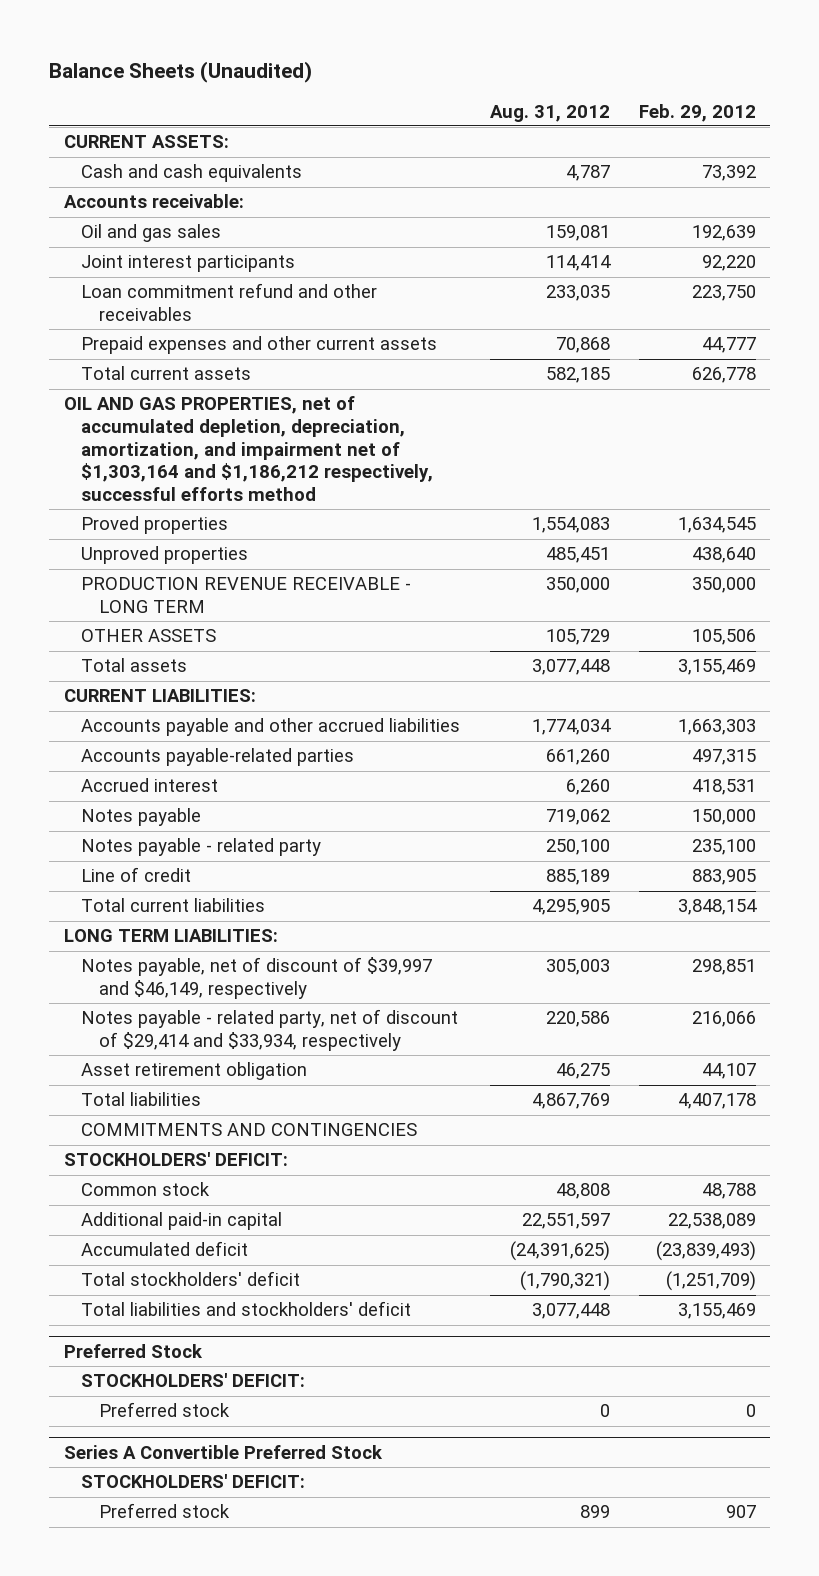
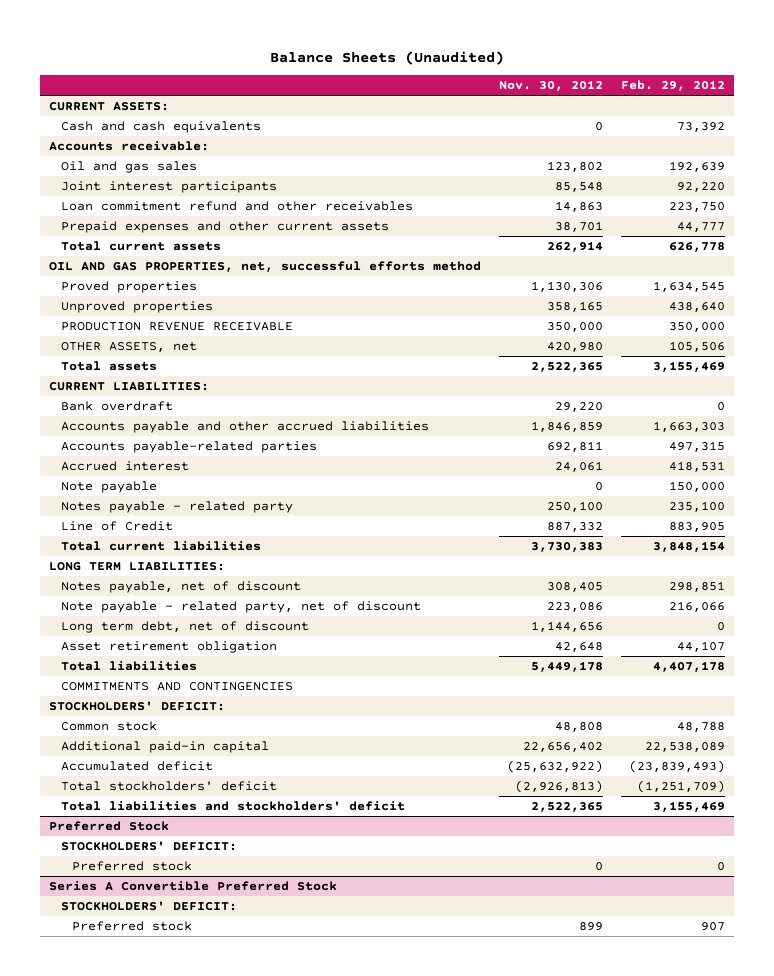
- | Aug. 31, 2012 | Feb. 29, 2012
+ | Nov. 30, 2012 | Feb. 29, 2012
- OIL AND GAS PROPERTIES, net of accumulated depletion, depreciation, amortization, and impairment net of $1,303,164 and $1,186,212 respectively, successful efforts method
+ OIL AND GAS PROPERTIES, net, successful efforts method
- PRODUCTION REVENUE RECEIVABLE - LONG TERM | 350,000 | 350,000
- OTHER ASSETS | 105,729 | 105,506
+ PRODUCTION REVENUE RECEIVABLE | 350,000 | 350,000
+ OTHER ASSETS, net | 420,980 | 105,506
+ Bank overdraft | 29,220 | 0
- Notes payable | 719,062 | 150,000
+ Note payable | 0 | 150,000
- Line of credit | 885,189 | 883,905
+ Line of Credit | 887,332 | 883,905
- Notes payable, net of discount of $39,997 and $46,149, respectively | 305,003 | 298,851
- Notes payable - related party, net of discount of $29,414 and $33,934, respectively | 220,586 | 216,066
+ Notes payable, net of discount | 308,405 | 298,851
+ Note payable - related party, net of discount | 223,086 | 216,066
+ Long term debt, net of discount | 1,144,656 | 0

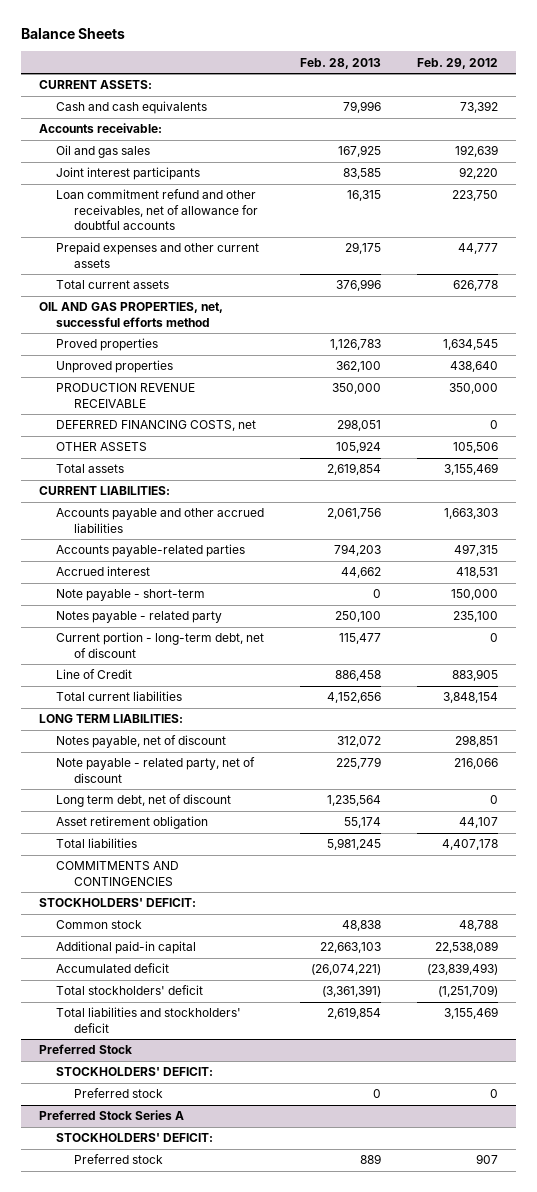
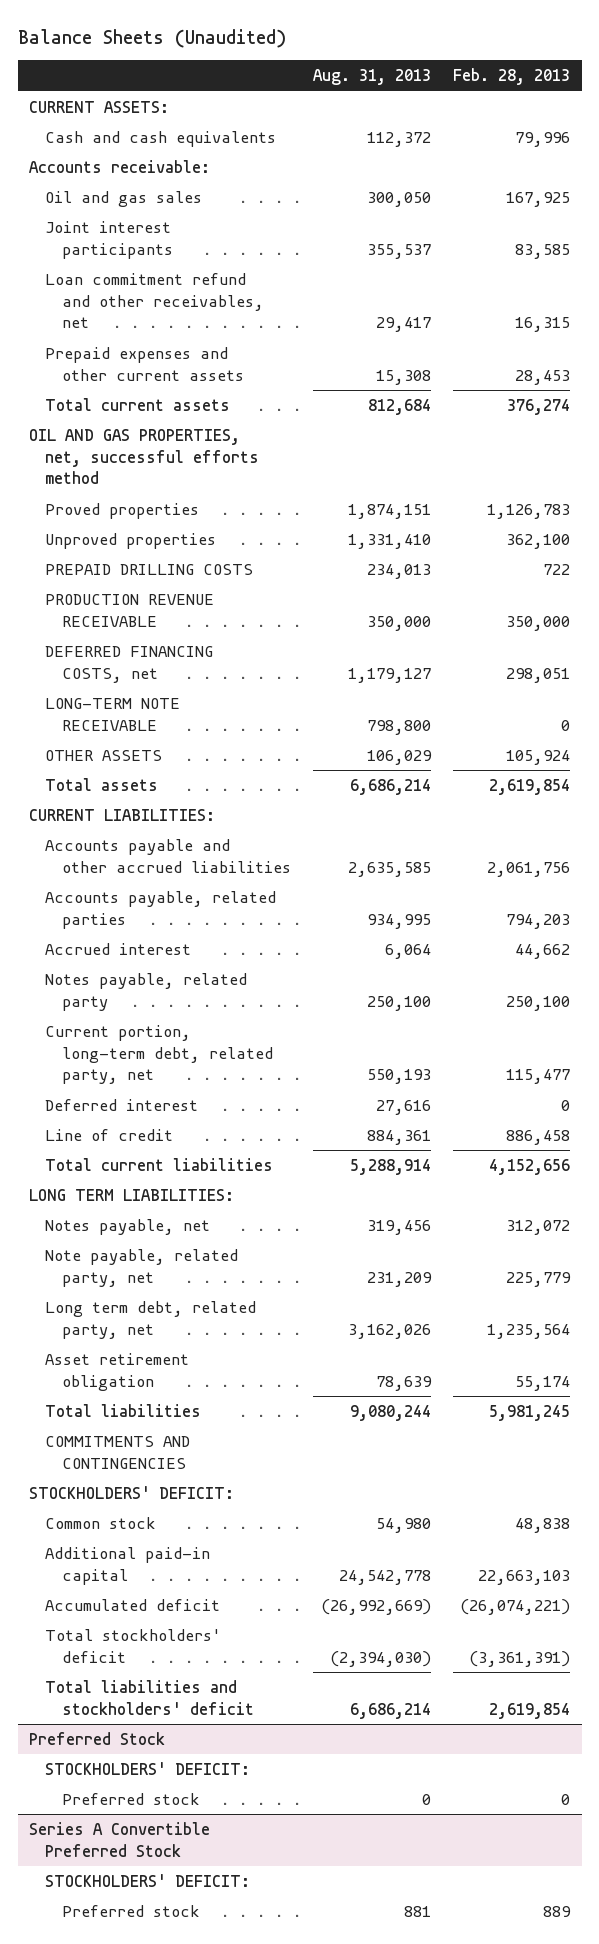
- Balance Sheets
+ Balance Sheets (Unaudited)
- | Feb. 28, 2013 | Feb. 29, 2012
+ | Aug. 31, 2013 | Feb. 28, 2013
- Loan commitment refund and other receivables, net of allowance for doubtful accounts | 16,315 | 223,750
- Prepaid expenses and other current assets | 29,175 | 44,777
- Total current assets | 376,996 | 626,778
+ Loan commitment refund and other receivables, net | 29,417 | 16,315
+ Prepaid expenses and other current assets | 15,308 | 28,453
+ Total current assets | 812,684 | 376,274
+ PREPAID DRILLING COSTS | 234,013 | 722
+ LONG-TERM NOTE RECEIVABLE | 798,800 | 0
- Accounts payable-related parties | 794,203 | 497,315
+ Accounts payable, related parties | 934,995 | 794,203
- Note payable - short-term | 0 | 150,000
- Notes payable - related party | 250,100 | 235,100
- Current portion - long-term debt, net of discount | 115,477 | 0
- Line of Credit | 886,458 | 883,905
+ Notes payable, related party | 250,100 | 250,100
+ Current portion, long-term debt, related party, net | 550,193 | 115,477
+ Deferred interest | 27,616 | 0
+ Line of credit | 884,361 | 886,458
- Notes payable, net of discount | 312,072 | 298,851
- Note payable - related party, net of discount | 225,779 | 216,066
- Long term debt, net of discount | 1,235,564 | 0
+ Notes payable, net | 319,456 | 312,072
+ Note payable, related party, net | 231,209 | 225,779
+ Long term debt, related party, net | 3,162,026 | 1,235,564
- Preferred Stock Series A
+ Series A Convertible Preferred Stock

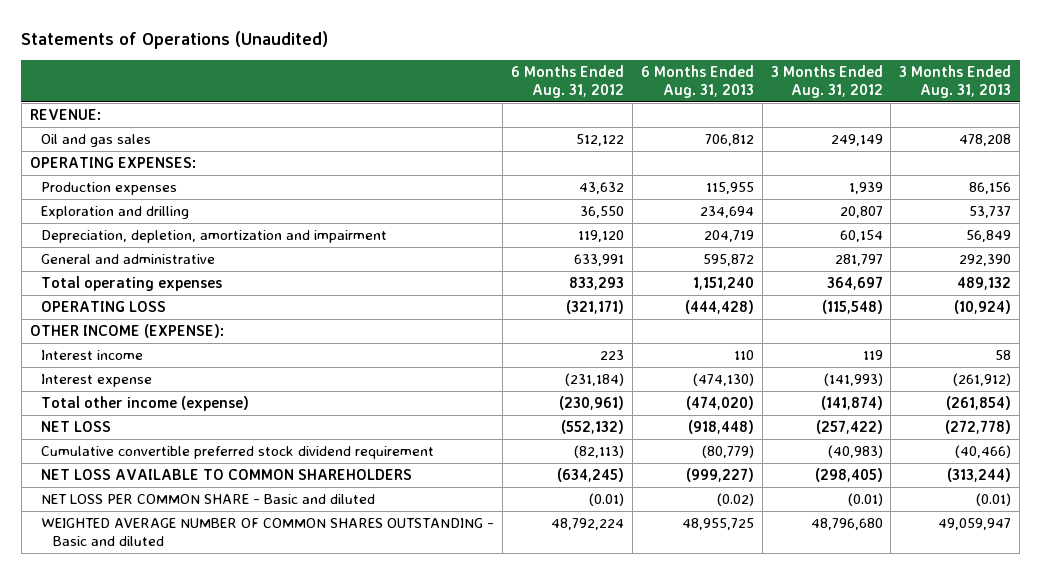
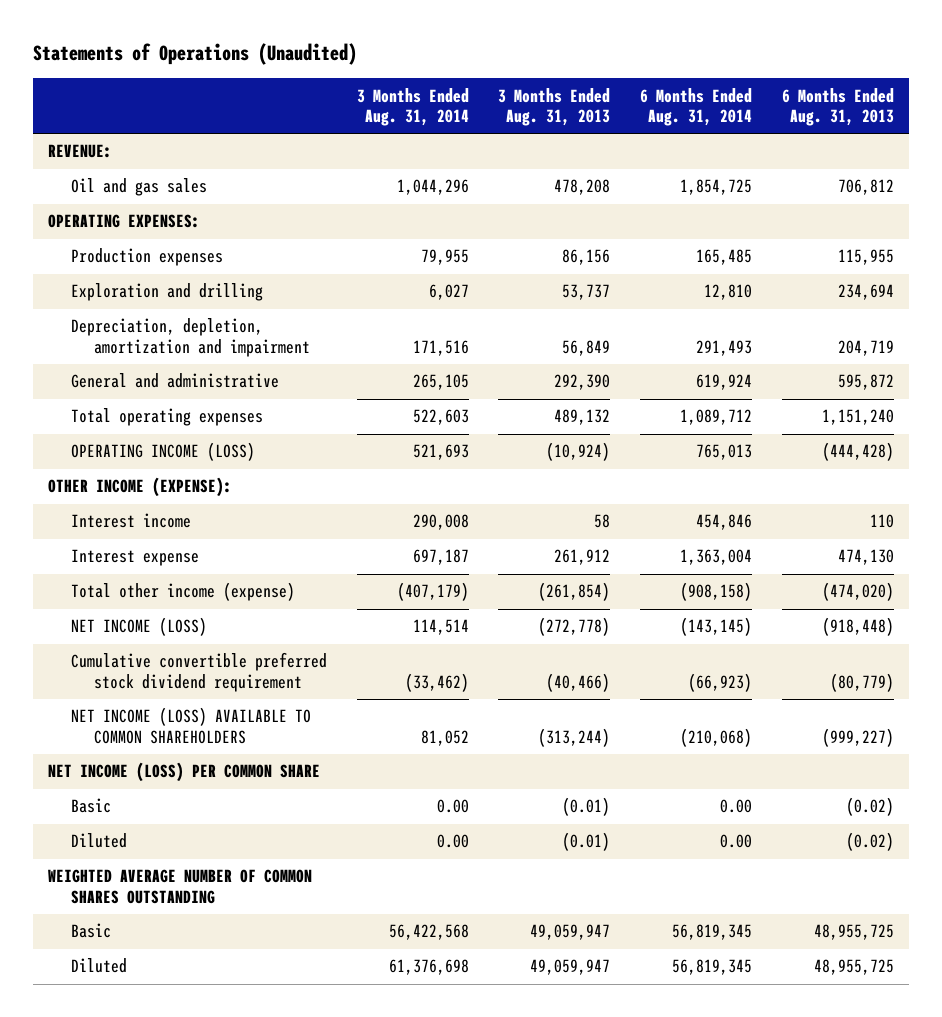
- | 6 Months Ended Aug. 31, 2012 | 6 Months Ended Aug. 31, 2013 | 3 Months Ended Aug. 31, 2012 | 3 Months Ended Aug. 31, 2013
+ | 3 Months Ended Aug. 31, 2014 | 3 Months Ended Aug. 31, 2013 | 6 Months Ended Aug. 31, 2014 | 6 Months Ended Aug. 31, 2013
- OPERATING LOSS | (321,171) | (444,428) | (115,548) | (10,924)
+ OPERATING INCOME (LOSS) | 521,693 | (10,924) | 765,013 | (444,428)
- Interest expense | (231,184) | (474,130) | (141,993) | (261,912)
+ Interest expense | 697,187 | 261,912 | 1,363,004 | 474,130
- NET LOSS | (552,132) | (918,448) | (257,422) | (272,778)
+ NET INCOME (LOSS) | 114,514 | (272,778) | (143,145) | (918,448)
- NET LOSS AVAILABLE TO COMMON SHAREHOLDERS | (634,245) | (999,227) | (298,405) | (313,244)
- NET LOSS PER COMMON SHARE - Basic and diluted | (0.01) | (0.02) | (0.01) | (0.01)
- WEIGHTED AVERAGE NUMBER OF COMMON SHARES OUTSTANDING - Basic and diluted | 48,792,224 | 48,955,725 | 48,796,680 | 49,059,947
+ NET INCOME (LOSS) AVAILABLE TO COMMON SHAREHOLDERS | 81,052 | (313,244) | (210,068) | (999,227)
+ NET INCOME (LOSS) PER COMMON SHARE
+ Basic | 0.00 | (0.01) | 0.00 | (0.02)
+ Diluted | 0.00 | (0.01) | 0.00 | (0.02)
+ WEIGHTED AVERAGE NUMBER OF COMMON SHARES OUTSTANDING
+ Basic | 56,422,568 | 49,059,947 | 56,819,345 | 48,955,725
+ Diluted | 61,376,698 | 49,059,947 | 56,819,345 | 48,955,725

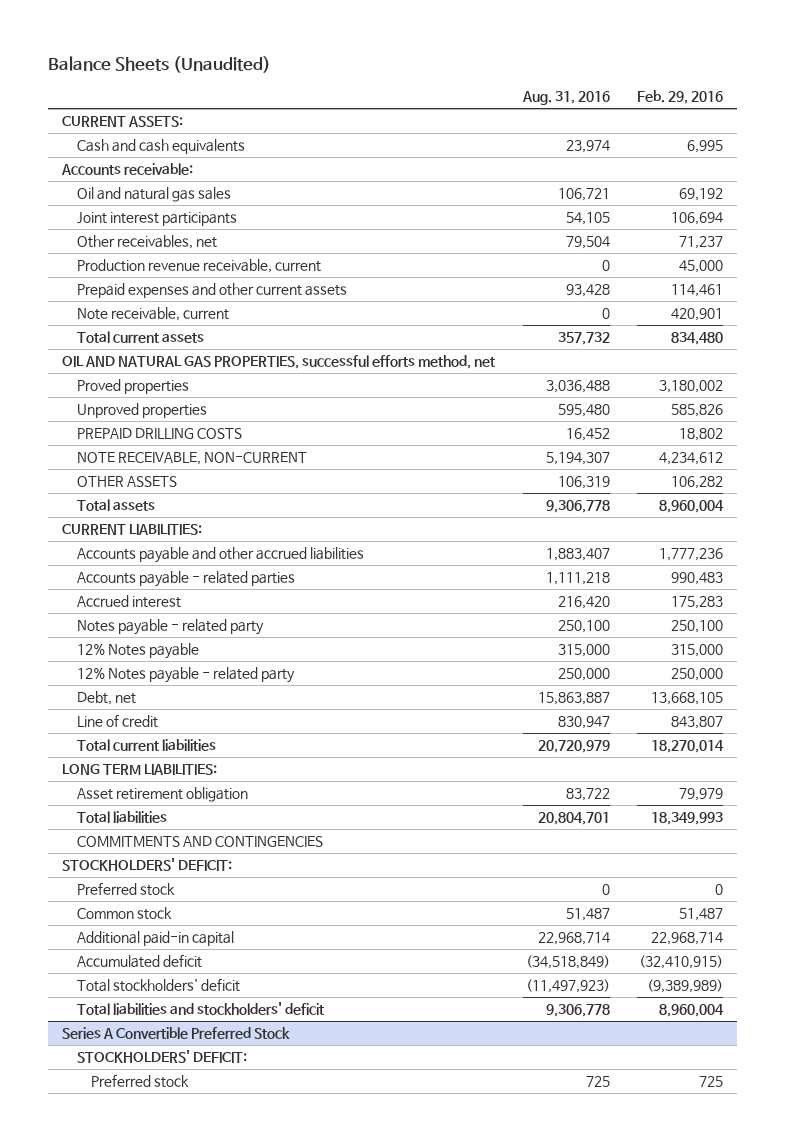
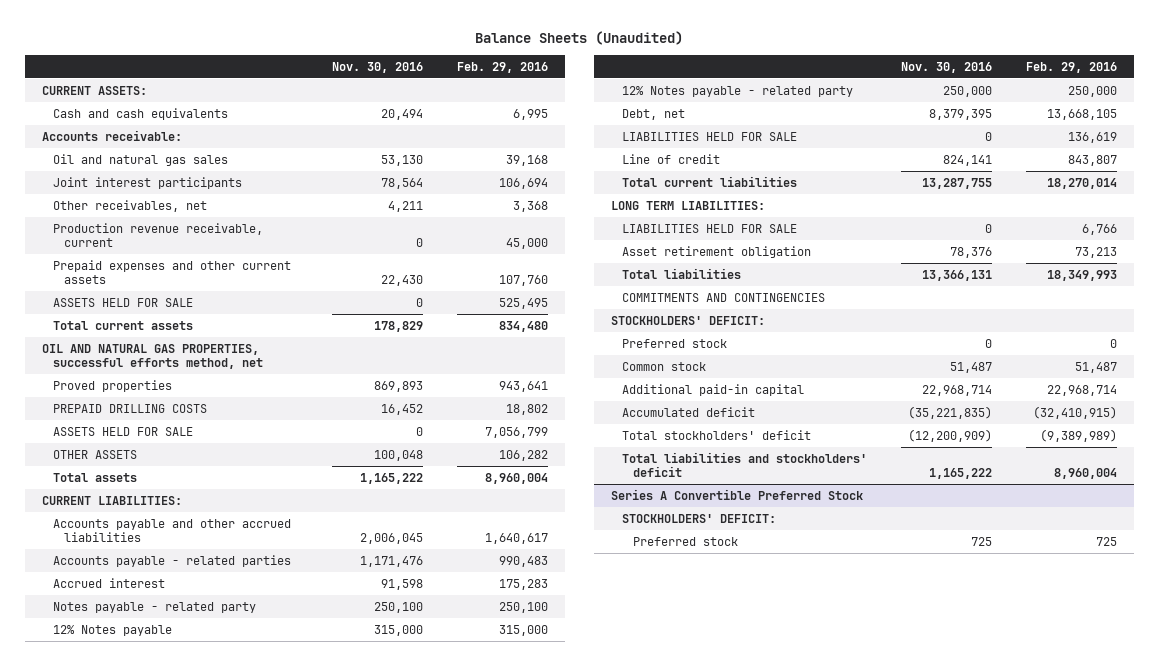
- | Aug. 31, 2016 | Feb. 29, 2016
+ | Nov. 30, 2016 | Feb. 29, 2016
- Oil and natural gas sales | 106,721 | 69,192
+ Oil and natural gas sales | 53,130 | 39,168
- Other receivables, net | 79,504 | 71,237
+ Other receivables, net | 4,211 | 3,368
- Prepaid expenses and other current assets | 93,428 | 114,461
- Note receivable, current | 0 | 420,901
+ Prepaid expenses and other current assets | 22,430 | 107,760
+ ASSETS HELD FOR SALE | 0 | 525,495
- Proved properties | 3,036,488 | 3,180,002
- Unproved properties | 595,480 | 585,826
+ Proved properties | 869,893 | 943,641
- NOTE RECEIVABLE, NON-CURRENT | 5,194,307 | 4,234,612
+ ASSETS HELD FOR SALE | 0 | 7,056,799
- Accounts payable and other accrued liabilities | 1,883,407 | 1,777,236
+ Accounts payable and other accrued liabilities | 2,006,045 | 1,640,617
+ LIABILITIES HELD FOR SALE | 0 | 136,619
- Asset retirement obligation | 83,722 | 79,979
+ LIABILITIES HELD FOR SALE | 0 | 6,766
+ Asset retirement obligation | 78,376 | 73,213

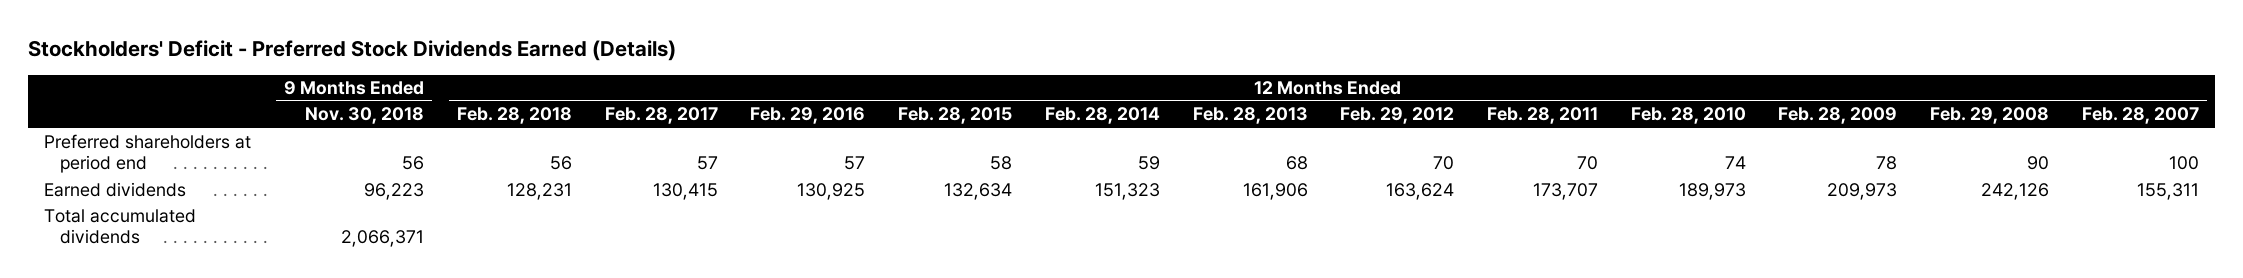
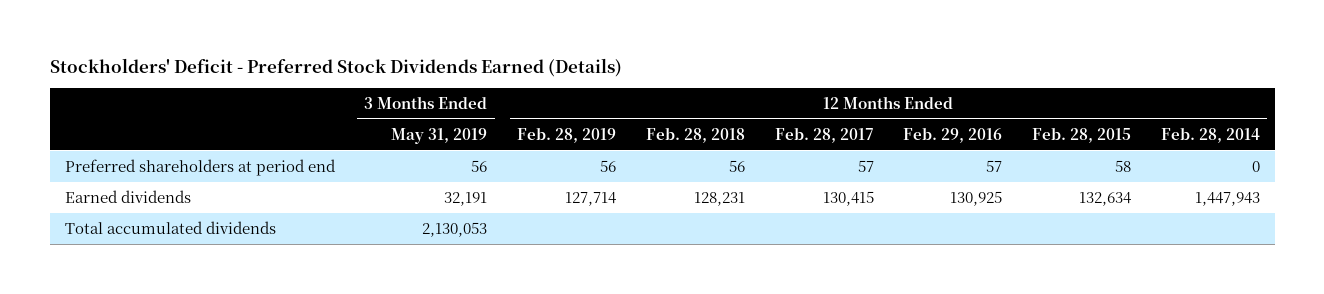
- | 9 Months Ended Nov. 30, 2018 | 12 Months Ended Feb. 28, 2018 | 12 Months Ended Feb. 28, 2017 | 12 Months Ended Feb. 29, 2016 | 12 Months Ended Feb. 28, 2015 | 12 Months Ended Feb. 28, 2014 | 12 Months Ended Feb. 28, 2013 | 12 Months Ended Feb. 29, 2012 | 12 Months Ended Feb. 28, 2011 | 12 Months Ended Feb. 28, 2010 | 12 Months Ended Feb. 28, 2009 | 12 Months Ended Feb. 29, 2008 | 12 Months Ended Feb. 28, 2007
+ | 3 Months Ended May 31, 2019 | 12 Months Ended Feb. 28, 2019 | 12 Months Ended Feb. 28, 2018 | 12 Months Ended Feb. 28, 2017 | 12 Months Ended Feb. 29, 2016 | 12 Months Ended Feb. 28, 2015 | 12 Months Ended Feb. 28, 2014
- Preferred shareholders at period end | 56 | 56 | 57 | 57 | 58 | 59 | 68 | 70 | 70 | 74 | 78 | 90 | 100
- Earned dividends | 96,223 | 128,231 | 130,415 | 130,925 | 132,634 | 151,323 | 161,906 | 163,624 | 173,707 | 189,973 | 209,973 | 242,126 | 155,311
+ Preferred shareholders at period end | 56 | 56 | 56 | 57 | 57 | 58 | 0
+ Earned dividends | 32,191 | 127,714 | 128,231 | 130,415 | 130,925 | 132,634 | 1,447,943

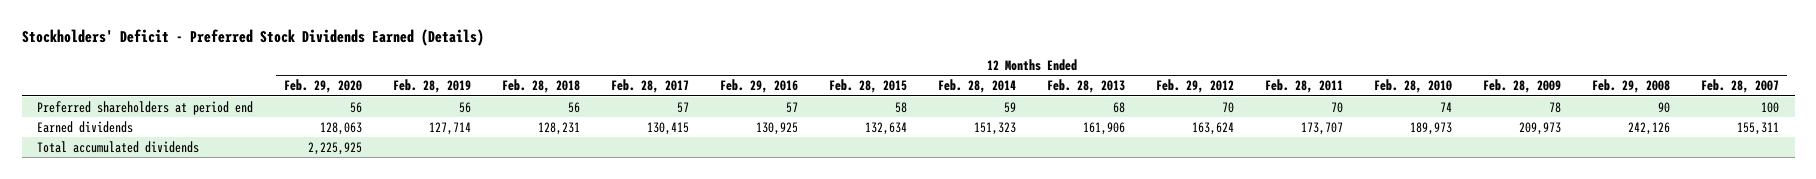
- | 3 Months Ended May 31, 2019 | 12 Months Ended Feb. 28, 2019 | 12 Months Ended Feb. 28, 2018 | 12 Months Ended Feb. 28, 2017 | 12 Months Ended Feb. 29, 2016 | 12 Months Ended Feb. 28, 2015 | 12 Months Ended Feb. 28, 2014
+ | 12 Months Ended Feb. 29, 2020 | 12 Months Ended Feb. 28, 2019 | 12 Months Ended Feb. 28, 2018 | 12 Months Ended Feb. 28, 2017 | 12 Months Ended Feb. 29, 2016 | 12 Months Ended Feb. 28, 2015 | 12 Months Ended Feb. 28, 2014 | 12 Months Ended Feb. 28, 2013 | 12 Months Ended Feb. 29, 2012 | 12 Months Ended Feb. 28, 2011 | 12 Months Ended Feb. 28, 2010 | 12 Months Ended Feb. 28, 2009 | 12 Months Ended Feb. 29, 2008 | 12 Months Ended Feb. 28, 2007
- Preferred shareholders at period end | 56 | 56 | 56 | 57 | 57 | 58 | 0
- Earned dividends | 32,191 | 127,714 | 128,231 | 130,415 | 130,925 | 132,634 | 1,447,943
+ Preferred shareholders at period end | 56 | 56 | 56 | 57 | 57 | 58 | 59 | 68 | 70 | 70 | 74 | 78 | 90 | 100
+ Earned dividends | 128,063 | 127,714 | 128,231 | 130,415 | 130,925 | 132,634 | 151,323 | 161,906 | 163,624 | 173,707 | 189,973 | 209,973 | 242,126 | 155,311

